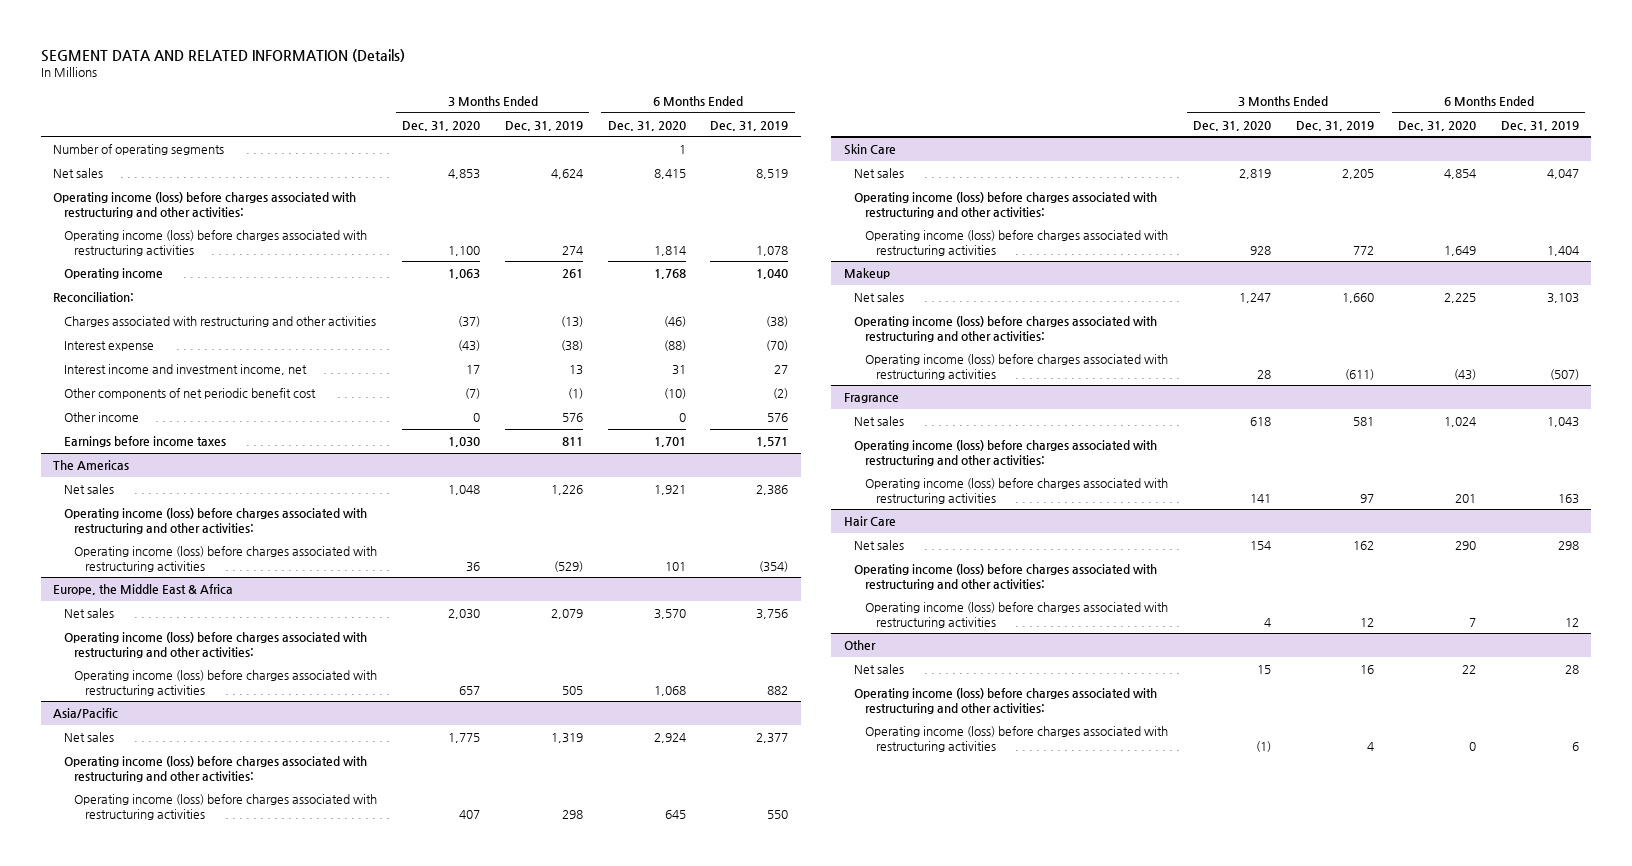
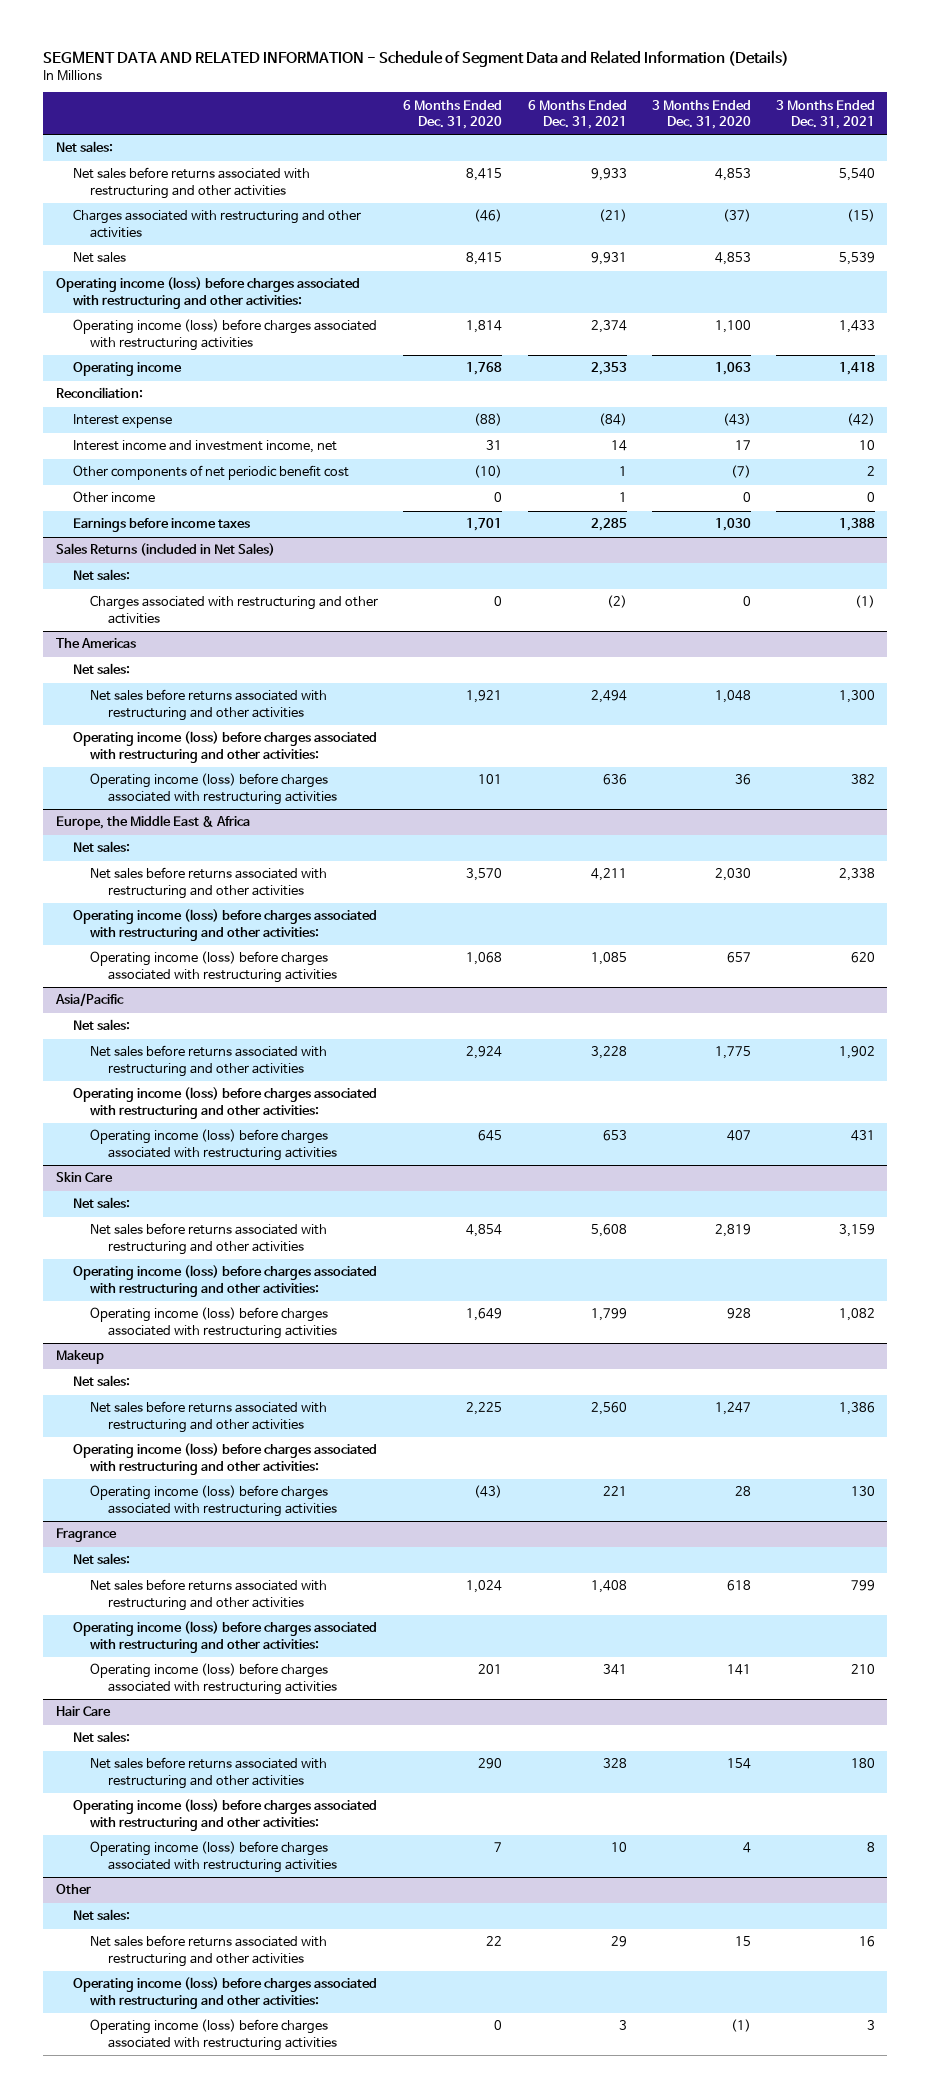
- SEGMENT DATA AND RELATED INFORMATION (Details)
+ SEGMENT DATA AND RELATED INFORMATION - Schedule of Segment Data and Related Information (Details)
- | 3 Months Ended Dec. 31, 2020 | 3 Months Ended Dec. 31, 2019 | 6 Months Ended Dec. 31, 2020 | 6 Months Ended Dec. 31, 2019
+ | 6 Months Ended Dec. 31, 2020 | 6 Months Ended Dec. 31, 2021 | 3 Months Ended Dec. 31, 2020 | 3 Months Ended Dec. 31, 2021
- Number of operating segments | | | 1 |
+ Net sales:
+ Net sales before returns associated with restructuring and other activities | 8,415 | 9,933 | 4,853 | 5,540
moved up: Charges associated with restructuring and other activities | (46) | (21) | (37) | (15)
+ Sales Returns (included in Net Sales)
+ Net sales:
+ Charges associated with restructuring and other activities | 0 | (2) | 0 | (1)
@ The Americas
- Net sales | 1,048 | 1,226 | 1,921 | 2,386
+ Net sales:
+ Net sales before returns associated with restructuring and other activities | 1,921 | 2,494 | 1,048 | 1,300
@ Europe, the Middle East & Africa
- Net sales | 2,030 | 2,079 | 3,570 | 3,756
+ Net sales:
+ Net sales before returns associated with restructuring and other activities | 3,570 | 4,211 | 2,030 | 2,338
@ Asia/Pacific
- Net sales | 1,775 | 1,319 | 2,924 | 2,377
+ Net sales:
+ Net sales before returns associated with restructuring and other activities | 2,924 | 3,228 | 1,775 | 1,902
@ Skin Care
- Net sales | 2,819 | 2,205 | 4,854 | 4,047
+ Net sales:
+ Net sales before returns associated with restructuring and other activities | 4,854 | 5,608 | 2,819 | 3,159
@ Makeup
- Net sales | 1,247 | 1,660 | 2,225 | 3,103
+ Net sales:
+ Net sales before returns associated with restructuring and other activities | 2,225 | 2,560 | 1,247 | 1,386
@ Fragrance
- Net sales | 618 | 581 | 1,024 | 1,043
+ Net sales:
+ Net sales before returns associated with restructuring and other activities | 1,024 | 1,408 | 618 | 799
@ Hair Care
- Net sales | 154 | 162 | 290 | 298
+ Net sales:
+ Net sales before returns associated with restructuring and other activities | 290 | 328 | 154 | 180
@ Other
- Net sales | 15 | 16 | 22 | 28
+ Net sales:
+ Net sales before returns associated with restructuring and other activities | 22 | 29 | 15 | 16

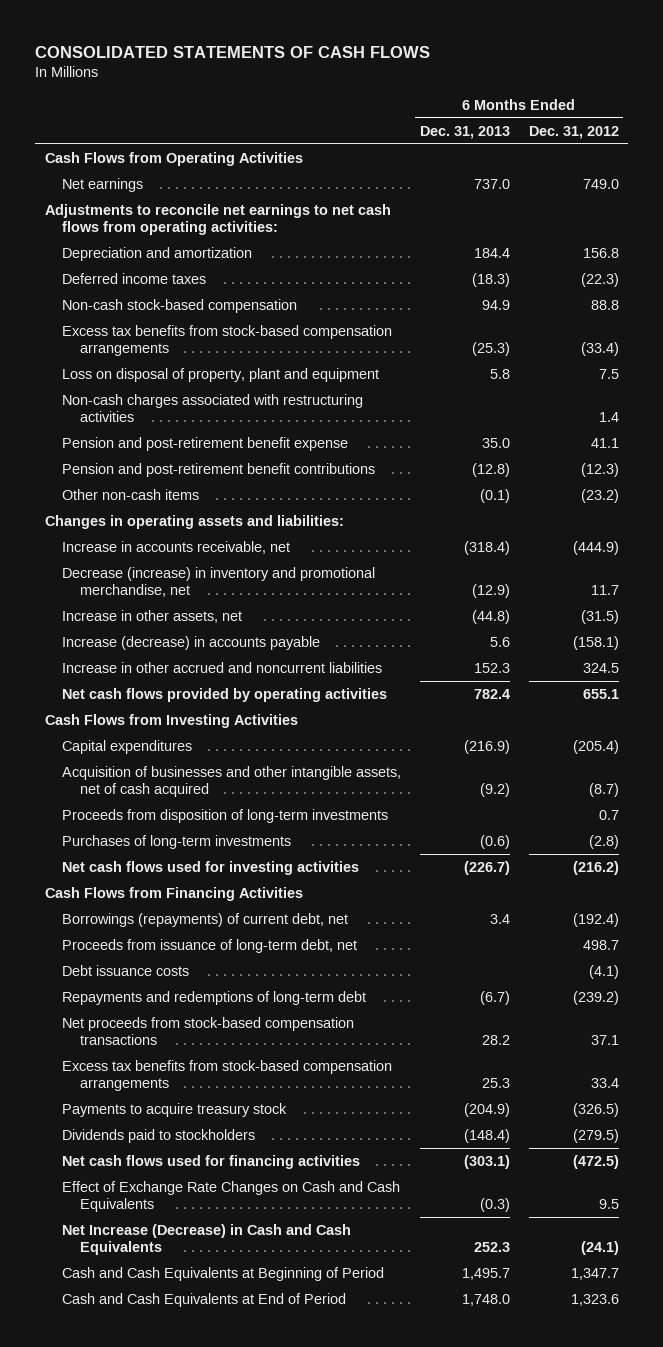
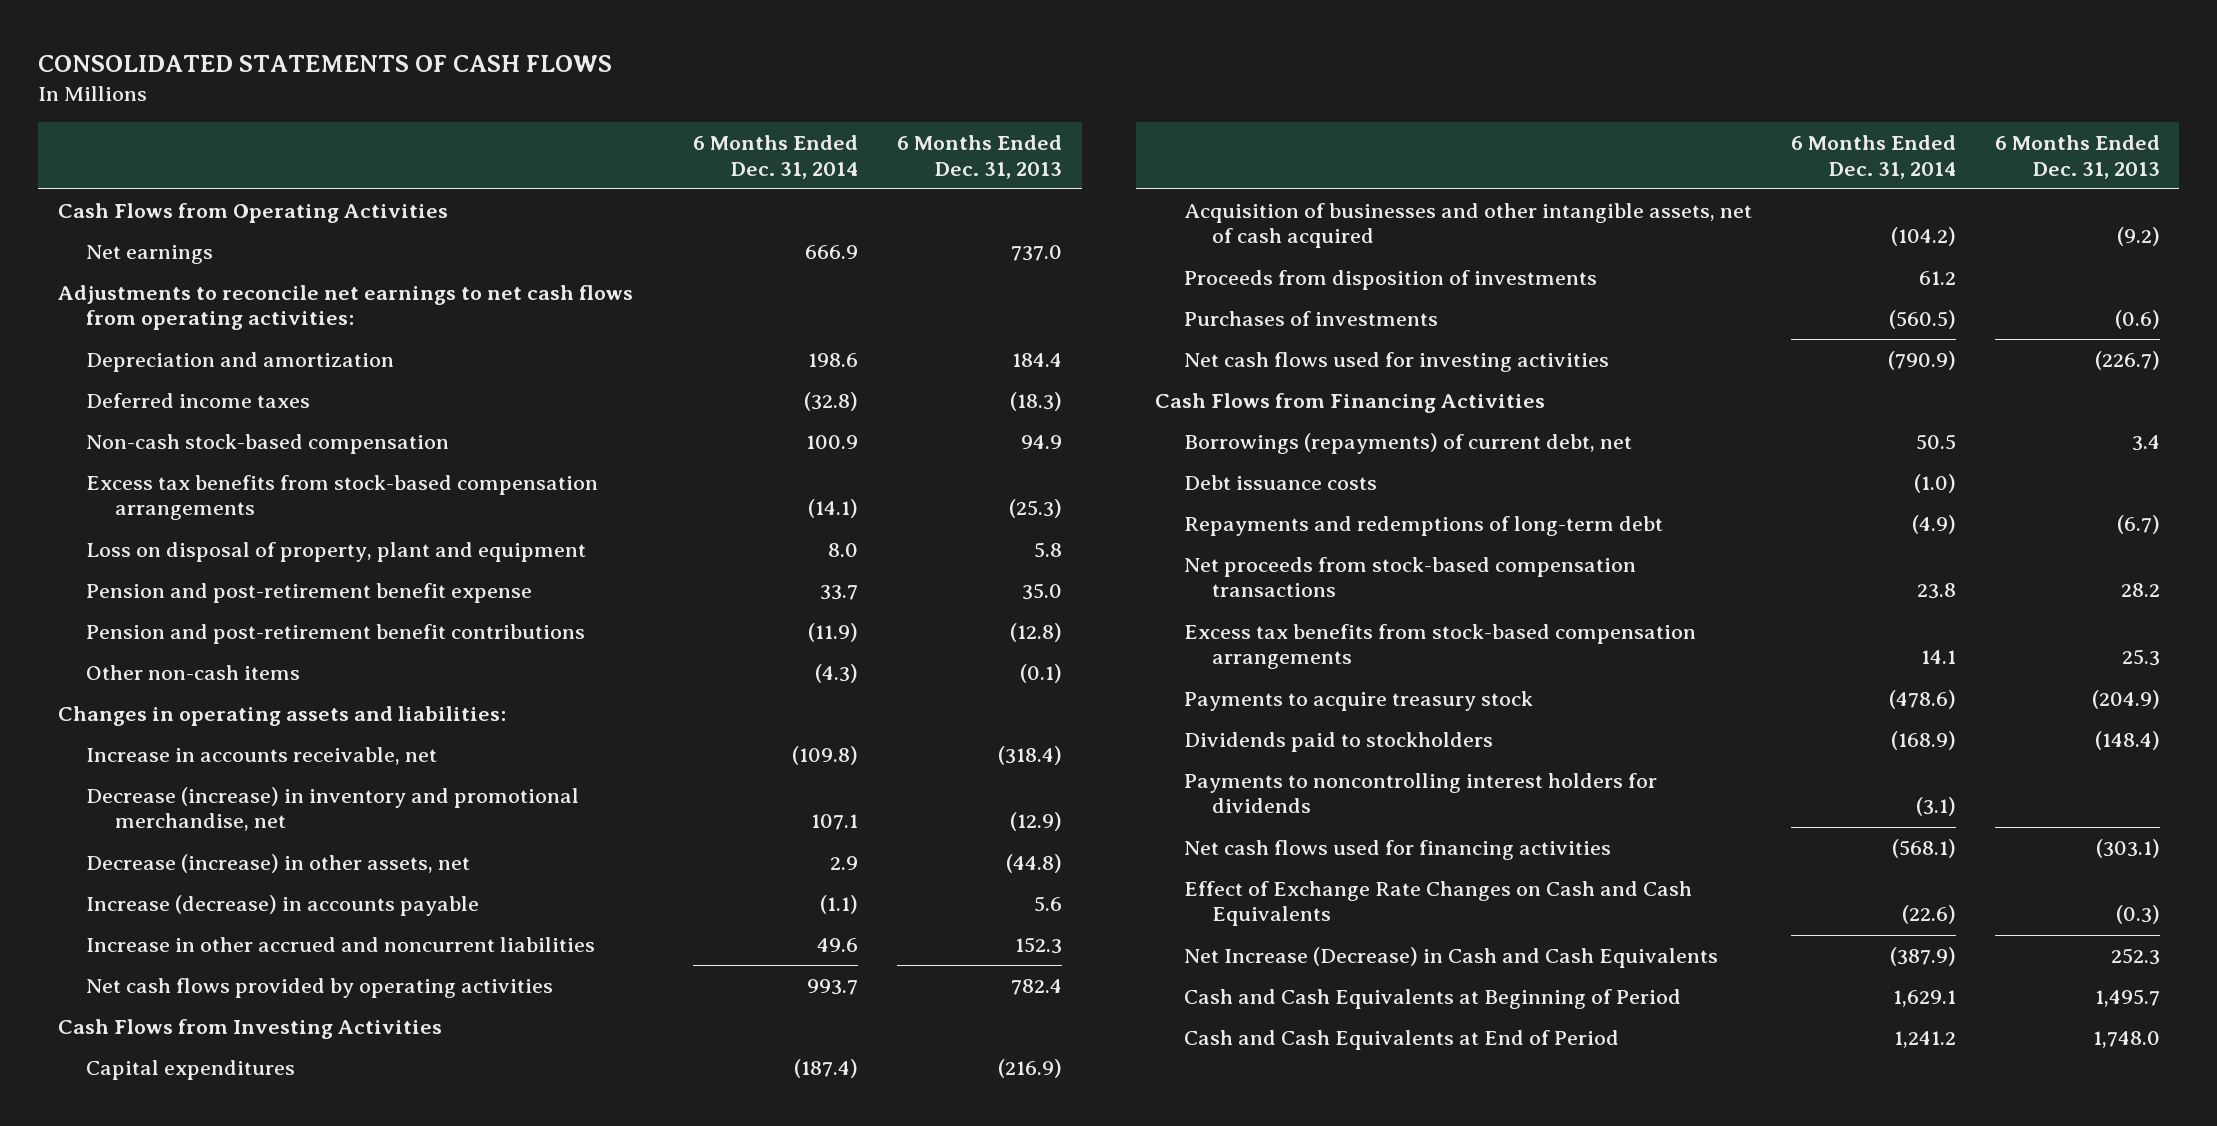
- | 6 Months Ended Dec. 31, 2013 | 6 Months Ended Dec. 31, 2012
+ | 6 Months Ended Dec. 31, 2014 | 6 Months Ended Dec. 31, 2013
- Non-cash charges associated with restructuring activities | | 1.4
- Increase in other assets, net | (44.8) | (31.5)
+ Decrease (increase) in other assets, net | 2.9 | (44.8)
- Proceeds from disposition of long-term investments | | 0.7
- Purchases of long-term investments | (0.6) | (2.8)
+ Proceeds from disposition of investments | 61.2 |
+ Purchases of investments | (560.5) | (0.6)
- Proceeds from issuance of long-term debt, net | | 498.7
+ Payments to noncontrolling interest holders for dividends | (3.1) |

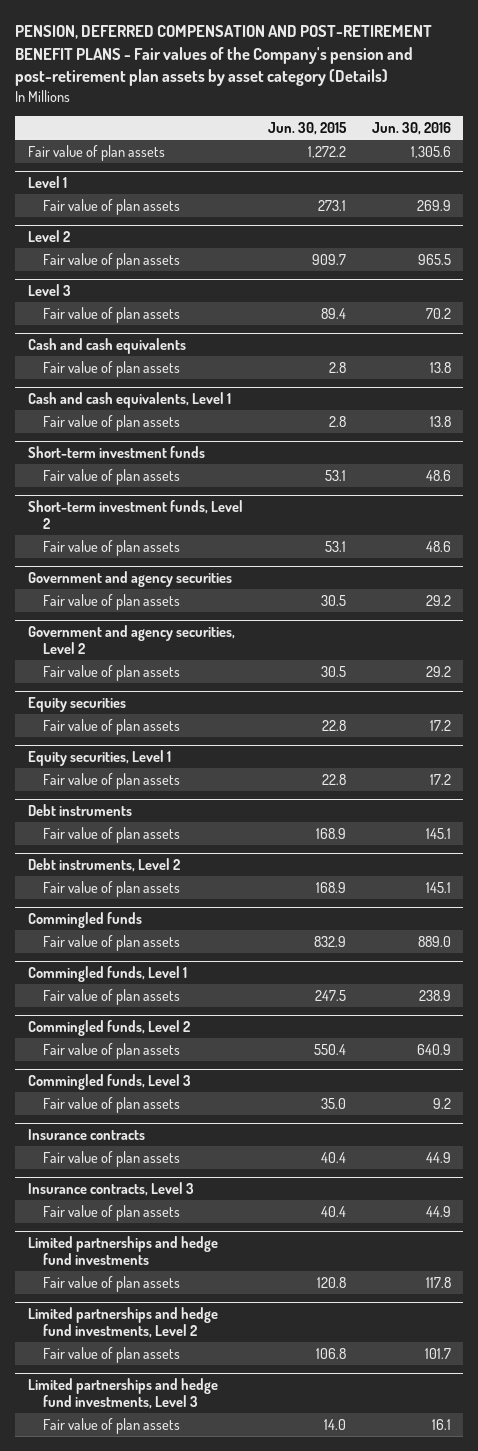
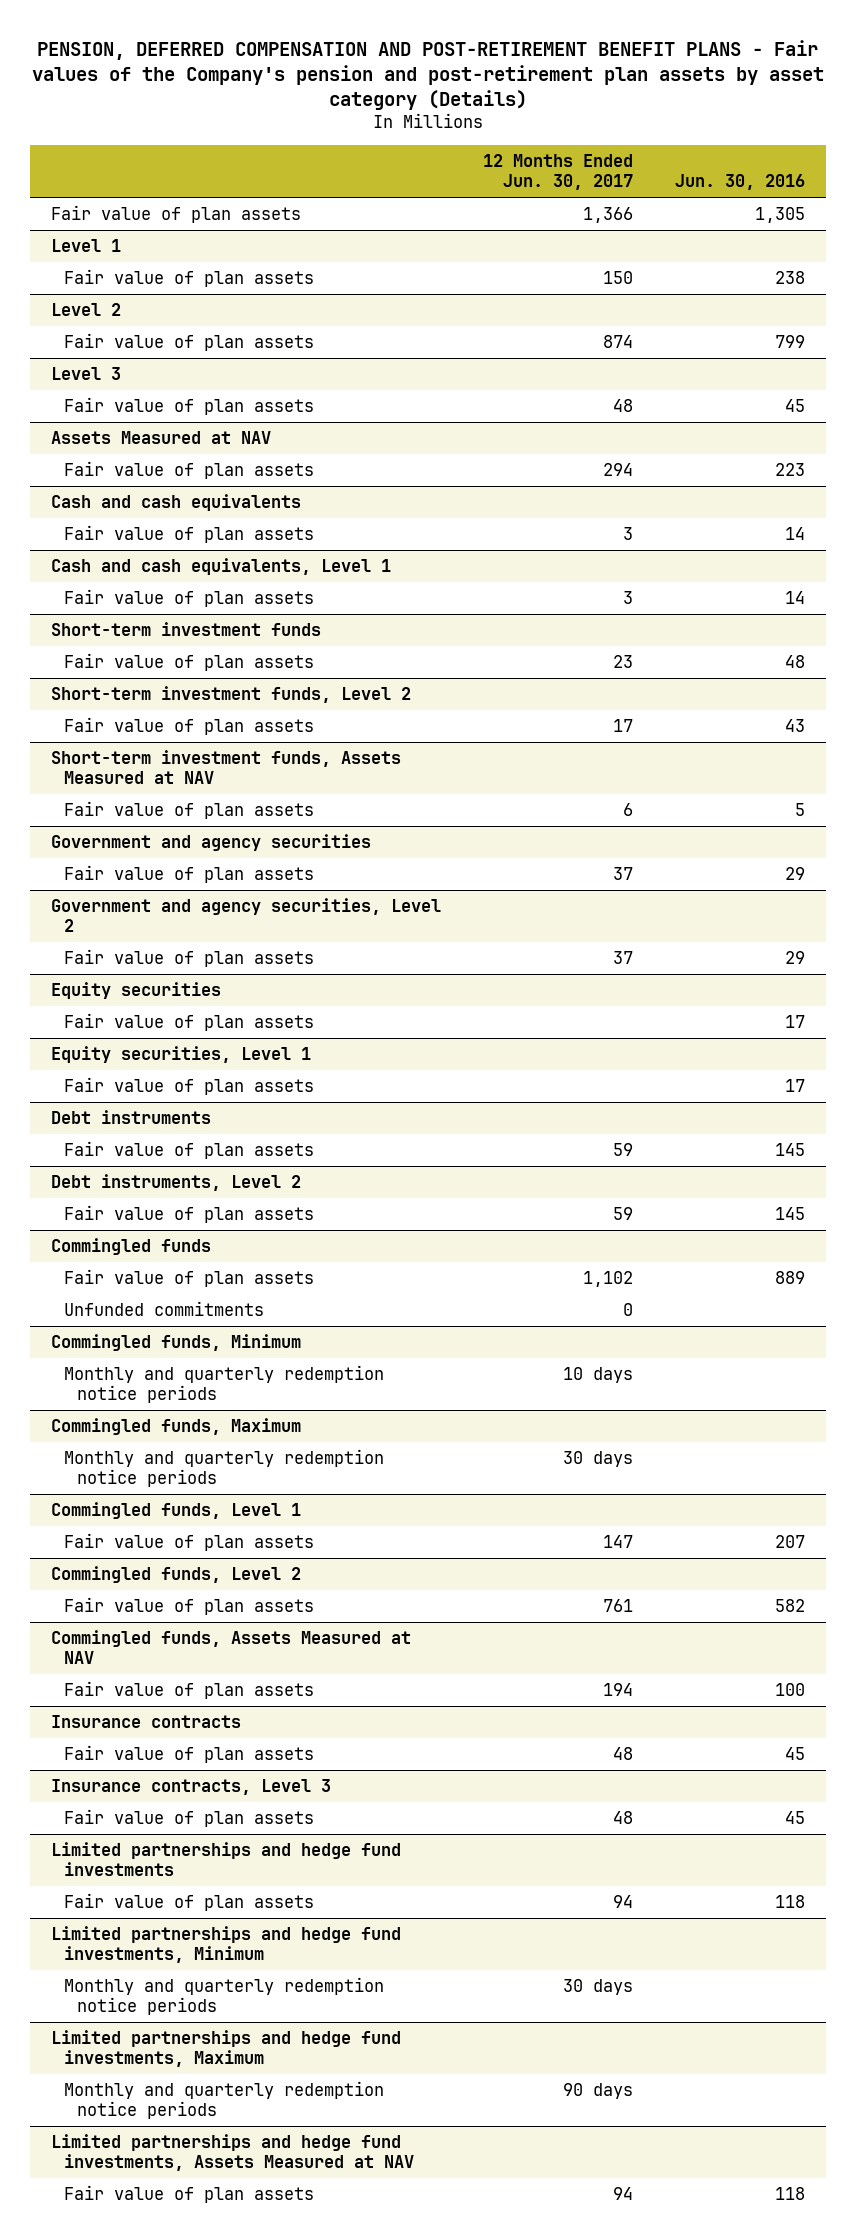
- | Jun. 30, 2015 | Jun. 30, 2016
+ | 12 Months Ended Jun. 30, 2017 | Jun. 30, 2016
- Fair value of plan assets | 1,272.2 | 1,305.6
+ Fair value of plan assets | 1,366 | 1,305
@ Level 1
- Fair value of plan assets | 273.1 | 269.9
+ Fair value of plan assets | 150 | 238
@ Level 2
- Fair value of plan assets | 909.7 | 965.5
+ Fair value of plan assets | 874 | 799
@ Level 3
- Fair value of plan assets | 89.4 | 70.2
+ Fair value of plan assets | 48 | 45
+ Assets Measured at NAV
+ Fair value of plan assets | 294 | 223
@ Cash and cash equivalents
- Fair value of plan assets | 2.8 | 13.8
+ Fair value of plan assets | 3 | 14
@ Cash and cash equivalents, Level 1
- Fair value of plan assets | 2.8 | 13.8
+ Fair value of plan assets | 3 | 14
@ Short-term investment funds
- Fair value of plan assets | 53.1 | 48.6
+ Fair value of plan assets | 23 | 48
@ Short-term investment funds, Level 2
- Fair value of plan assets | 53.1 | 48.6
+ Fair value of plan assets | 17 | 43
+ Short-term investment funds, Assets Measured at NAV
+ Fair value of plan assets | 6 | 5
@ Government and agency securities
- Fair value of plan assets | 30.5 | 29.2
+ Fair value of plan assets | 37 | 29
@ Government and agency securities, Level 2
- Fair value of plan assets | 30.5 | 29.2
+ Fair value of plan assets | 37 | 29
@ Equity securities
- Fair value of plan assets | 22.8 | 17.2
+ Fair value of plan assets | | 17
@ Equity securities, Level 1
- Fair value of plan assets | 22.8 | 17.2
+ Fair value of plan assets | | 17
@ Debt instruments
- Fair value of plan assets | 168.9 | 145.1
+ Fair value of plan assets | 59 | 145
@ Debt instruments, Level 2
- Fair value of plan assets | 168.9 | 145.1
+ Fair value of plan assets | 59 | 145
@ Commingled funds
- Fair value of plan assets | 832.9 | 889.0
+ Fair value of plan assets | 1,102 | 889
+ Unfunded commitments | 0 |
+ Commingled funds, Minimum
+ Monthly and quarterly redemption notice periods | 10 days |
+ Commingled funds, Maximum
+ Monthly and quarterly redemption notice periods | 30 days |
@ Commingled funds, Level 1
- Fair value of plan assets | 247.5 | 238.9
+ Fair value of plan assets | 147 | 207
@ Commingled funds, Level 2
- Fair value of plan assets | 550.4 | 640.9
- Commingled funds, Level 3
- Fair value of plan assets | 35.0 | 9.2
@ Commingled funds, Level 2
+ Fair value of plan assets | 761 | 582
+ Commingled funds, Assets Measured at NAV
+ Fair value of plan assets | 194 | 100
@ Insurance contracts
- Fair value of plan assets | 40.4 | 44.9
+ Fair value of plan assets | 48 | 45
@ Insurance contracts, Level 3
- Fair value of plan assets | 40.4 | 44.9
+ Fair value of plan assets | 48 | 45
@ Limited partnerships and hedge fund investments
- Fair value of plan assets | 120.8 | 117.8
- Limited partnerships and hedge fund investments, Level 2
- Fair value of plan assets | 106.8 | 101.7
- Limited partnerships and hedge fund investments, Level 3
- Fair value of plan assets | 14.0 | 16.1
@ Limited partnerships and hedge fund investments
+ Fair value of plan assets | 94 | 118
+ Limited partnerships and hedge fund investments, Minimum
+ Monthly and quarterly redemption notice periods | 30 days |
+ Limited partnerships and hedge fund investments, Maximum
+ Monthly and quarterly redemption notice periods | 90 days |
+ Limited partnerships and hedge fund investments, Assets Measured at NAV
+ Fair value of plan assets | 94 | 118

